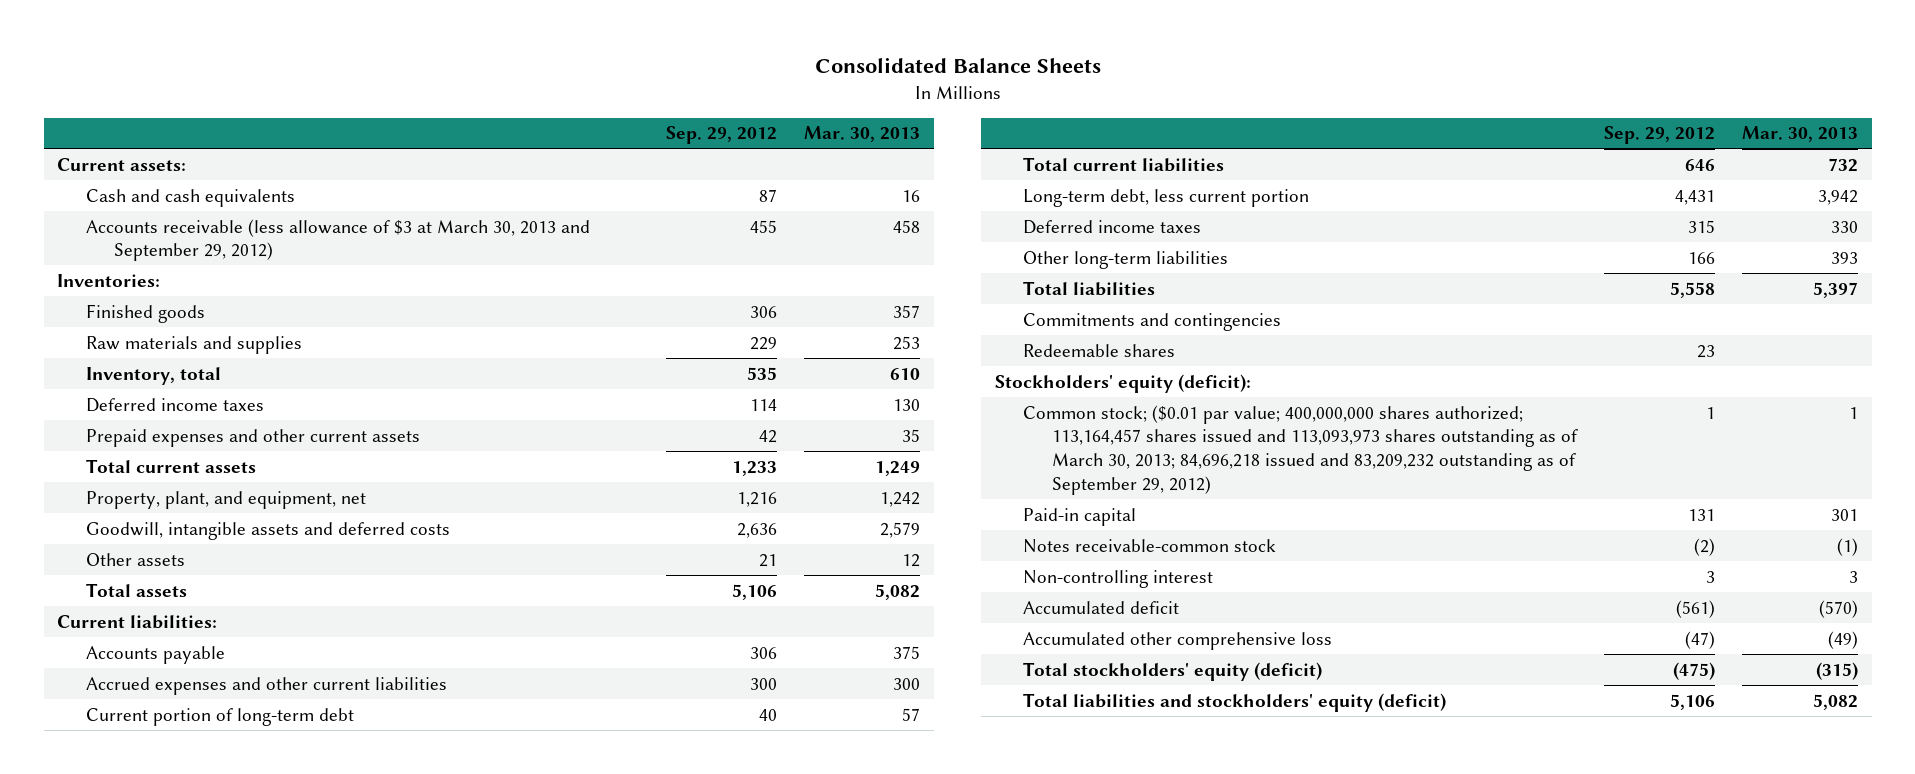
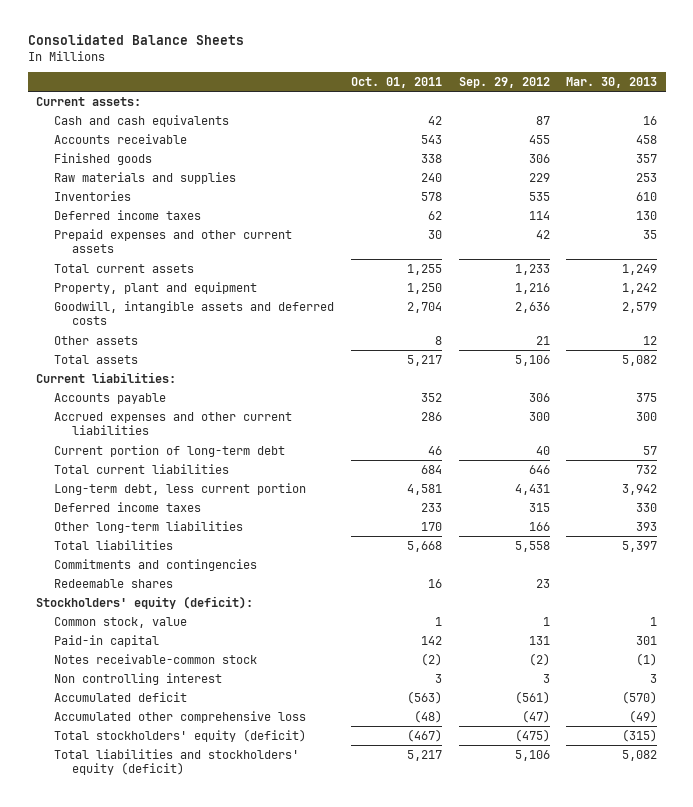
- | Sep. 29, 2012 | Mar. 30, 2013
+ | Oct. 01, 2011 | Sep. 29, 2012 | Mar. 30, 2013
- Accounts receivable (less allowance of $3 at March 30, 2013 and September 29, 2012) | 455 | 458
- Inventories:
+ Accounts receivable | 543 | 455 | 458
- Inventory, total | 535 | 610
+ Inventories | 578 | 535 | 610
- Property, plant, and equipment, net | 1,216 | 1,242
+ Property, plant and equipment | 1,250 | 1,216 | 1,242
- Common stock; ($0.01 par value; 400,000,000 shares authorized; 113,164,457 shares issued and 113,093,973 shares outstanding as of March 30, 2013; 84,696,218 issued and 83,209,232 outstanding as of September 29, 2012) | 1 | 1
+ Common stock, value | 1 | 1 | 1
- Non-controlling interest | 3 | 3
+ Non controlling interest | 3 | 3 | 3

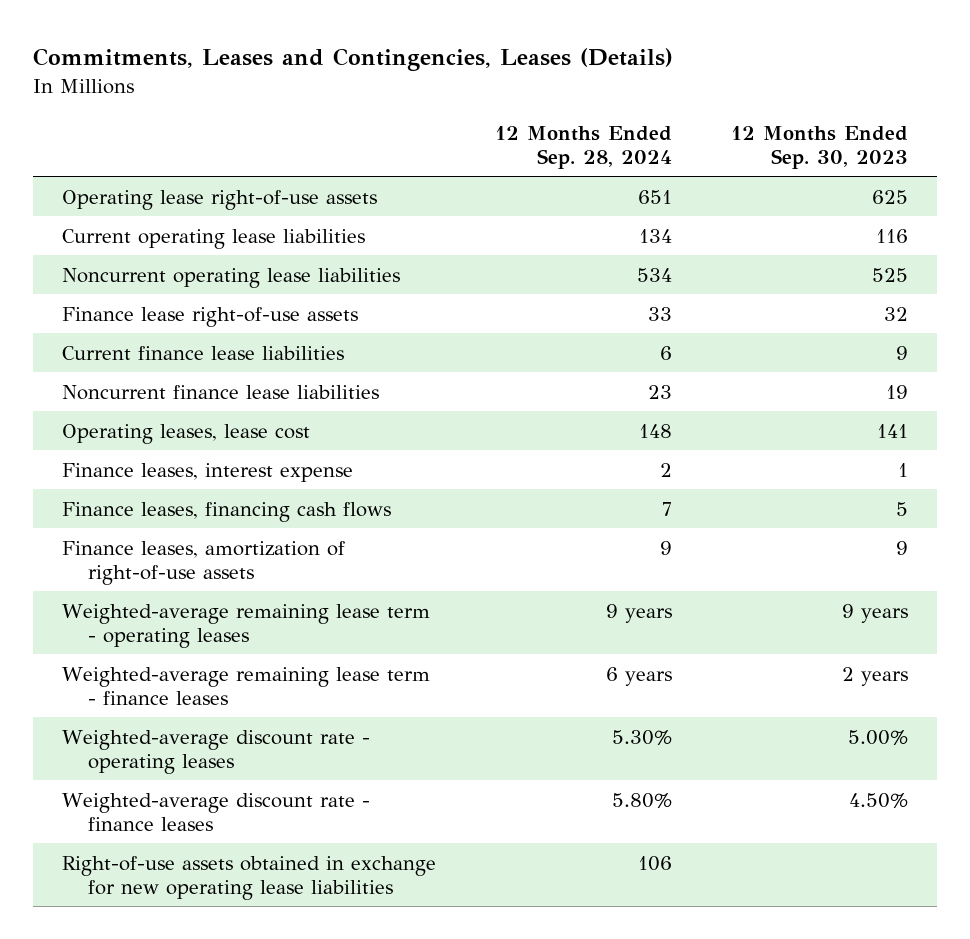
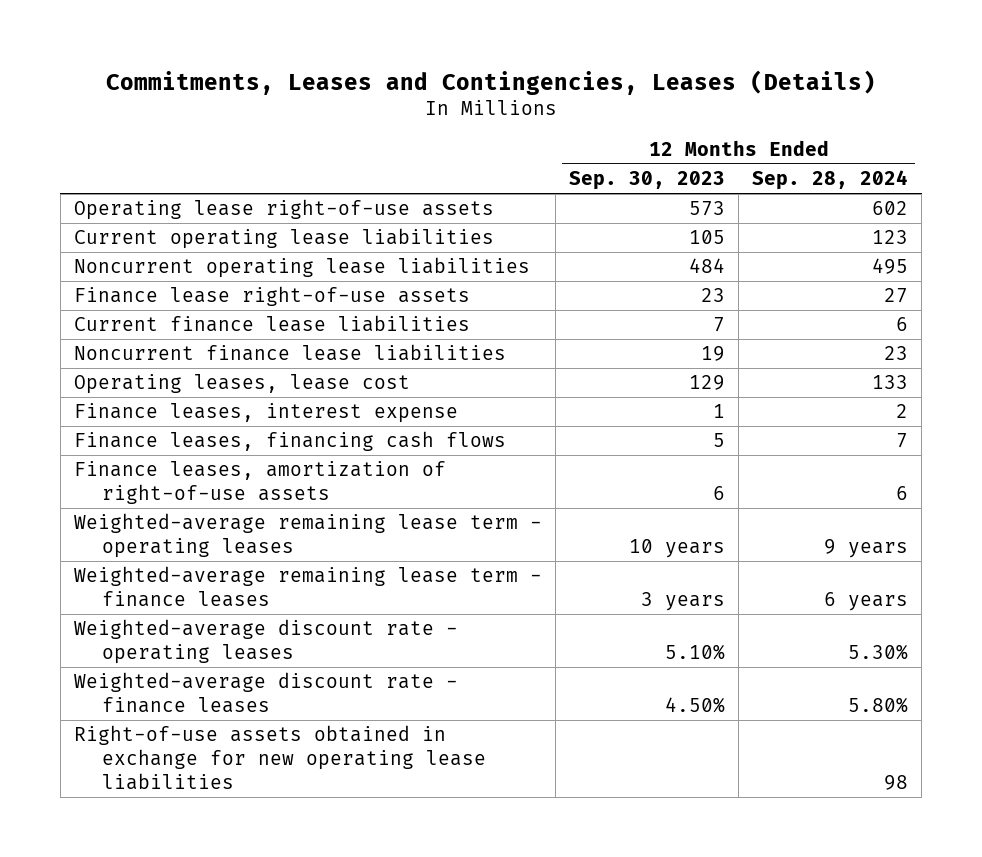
- | 12 Months Ended Sep. 28, 2024 | 12 Months Ended Sep. 30, 2023
+ | 12 Months Ended Sep. 30, 2023 | 12 Months Ended Sep. 28, 2024
- Operating lease right-of-use assets | 651 | 625
- Current operating lease liabilities | 134 | 116
- Noncurrent operating lease liabilities | 534 | 525
- Finance lease right-of-use assets | 33 | 32
- Current finance lease liabilities | 6 | 9
+ Operating lease right-of-use assets | 573 | 602
+ Current operating lease liabilities | 105 | 123
+ Noncurrent operating lease liabilities | 484 | 495
+ Finance lease right-of-use assets | 23 | 27
+ Current finance lease liabilities | 7 | 6
- Operating leases, lease cost | 148 | 141
+ Operating leases, lease cost | 129 | 133
- Finance leases, amortization of right-of-use assets | 9 | 9
- Weighted-average remaining lease term - operating leases | 9 years | 9 years
- Weighted-average remaining lease term - finance leases | 6 years | 2 years
- Weighted-average discount rate - operating leases | 5.30% | 5.00%
+ Finance leases, amortization of right-of-use assets | 6 | 6
+ Weighted-average remaining lease term - operating leases | 10 years | 9 years
+ Weighted-average remaining lease term - finance leases | 3 years | 6 years
+ Weighted-average discount rate - operating leases | 5.10% | 5.30%
- Right-of-use assets obtained in exchange for new operating lease liabilities | 106 |
+ Right-of-use assets obtained in exchange for new operating lease liabilities | | 98

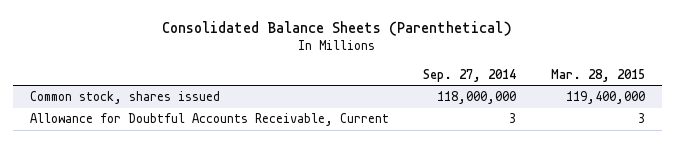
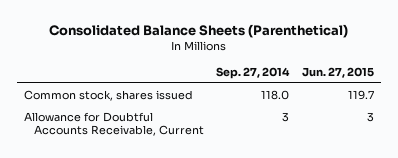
- | Sep. 27, 2014 | Mar. 28, 2015
+ | Sep. 27, 2014 | Jun. 27, 2015
- Common stock, shares issued | 118,000,000 | 119,400,000
+ Common stock, shares issued | 118.0 | 119.7

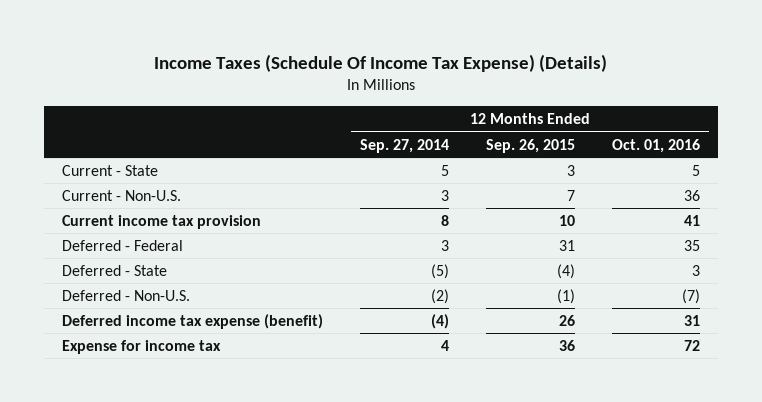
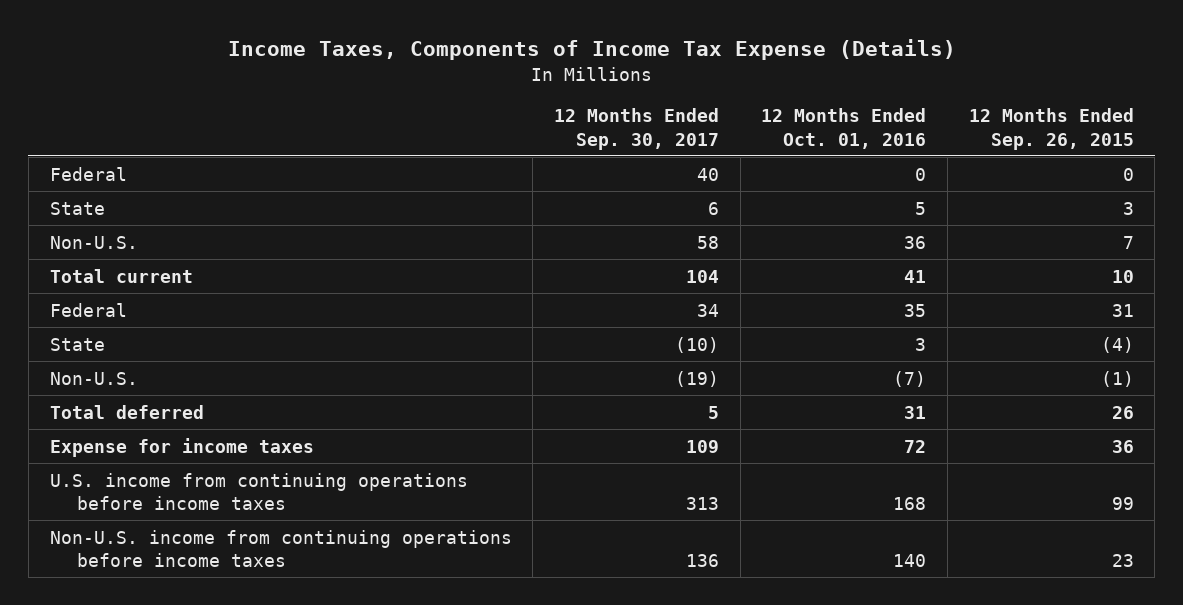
- Income Taxes (Schedule Of Income Tax Expense) (Details)
+ Income Taxes, Components of Income Tax Expense (Details)
- | 12 Months Ended Sep. 27, 2014 | 12 Months Ended Sep. 26, 2015 | 12 Months Ended Oct. 01, 2016
+ | 12 Months Ended Sep. 30, 2017 | 12 Months Ended Oct. 01, 2016 | 12 Months Ended Sep. 26, 2015
- Current - State | 5 | 3 | 5
- Current - Non-U.S. | 3 | 7 | 36
- Current income tax provision | 8 | 10 | 41
- Deferred - Federal | 3 | 31 | 35
- Deferred - State | (5) | (4) | 3
- Deferred - Non-U.S. | (2) | (1) | (7)
- Deferred income tax expense (benefit) | (4) | 26 | 31
- Expense for income tax | 4 | 36 | 72
+ Federal | 40 | 0 | 0
+ State | 6 | 5 | 3
+ Non-U.S. | 58 | 36 | 7
+ Total current | 104 | 41 | 10
+ Federal | 34 | 35 | 31
+ State | (10) | 3 | (4)
+ Non-U.S. | (19) | (7) | (1)
+ Total deferred | 5 | 31 | 26
+ Expense for income taxes | 109 | 72 | 36
+ U.S. income from continuing operations before income taxes | 313 | 168 | 99
+ Non-U.S. income from continuing operations before income taxes | 136 | 140 | 23

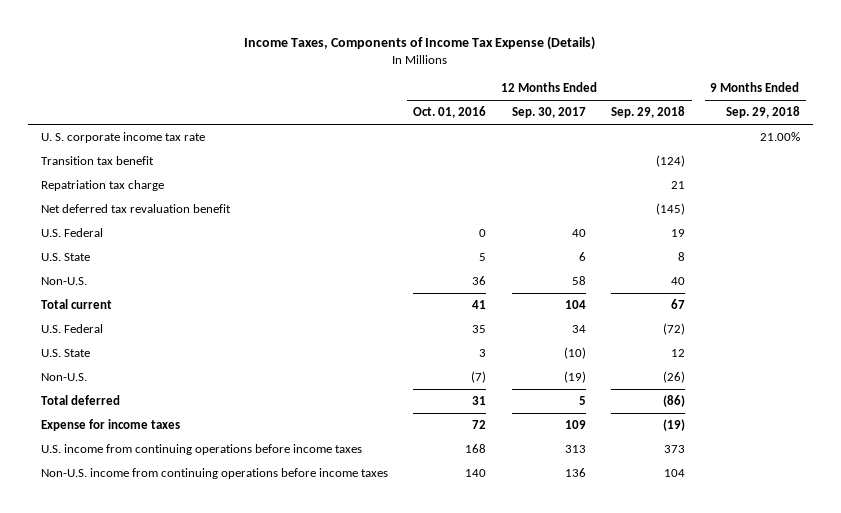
- | 12 Months Ended Sep. 30, 2017 | 12 Months Ended Oct. 01, 2016 | 12 Months Ended Sep. 26, 2015
+ | 12 Months Ended Oct. 01, 2016 | 12 Months Ended Sep. 30, 2017 | 12 Months Ended Sep. 29, 2018 | 9 Months Ended Sep. 29, 2018
- Federal | 40 | 0 | 0
- State | 6 | 5 | 3
+ U. S. corporate income tax rate | | | | 21.00%
+ Transition tax benefit | | | (124) |
+ Repatriation tax charge | | | 21 |
+ Net deferred tax revaluation benefit | | | (145) |
+ U.S. Federal | 0 | 40 | 19 |
+ U.S. State | 5 | 6 | 8 |
- Federal | 34 | 35 | 31
- State | (10) | 3 | (4)
+ U.S. Federal | 35 | 34 | (72) |
+ U.S. State | 3 | (10) | 12 |

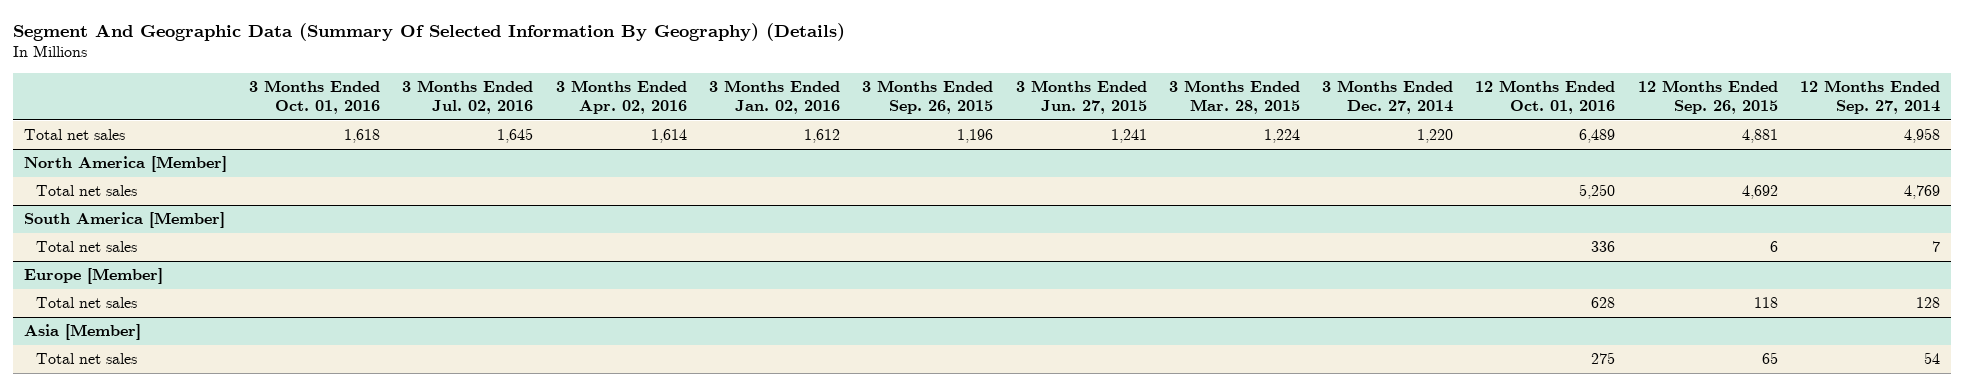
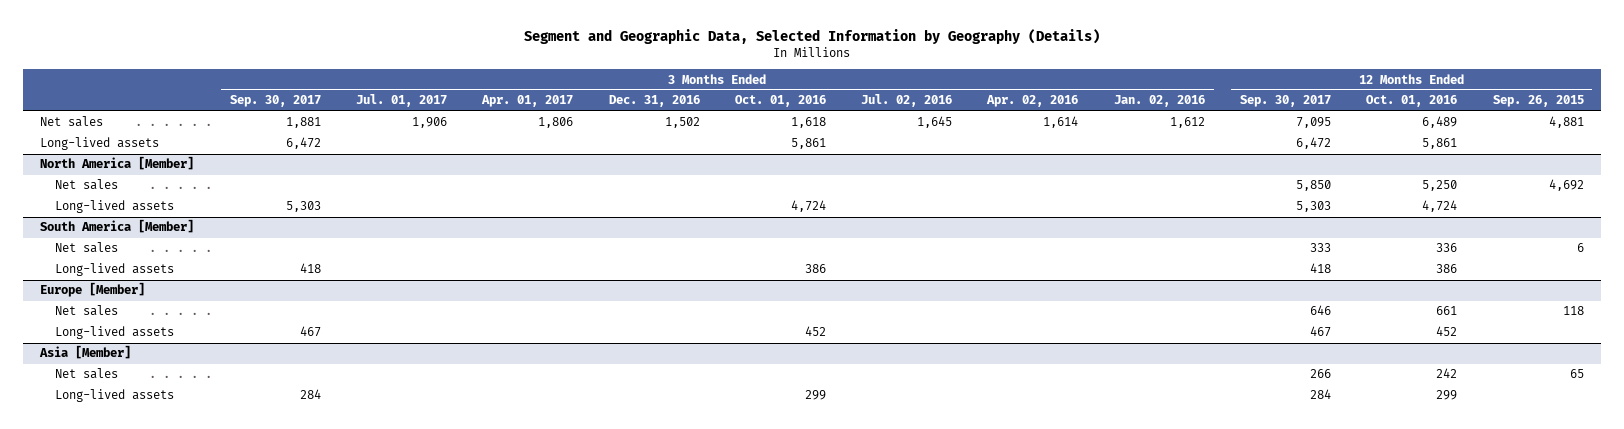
- Segment And Geographic Data (Summary Of Selected Information By Geography) (Details)
+ Segment and Geographic Data, Selected Information by Geography (Details)
- | 3 Months Ended Oct. 01, 2016 | 3 Months Ended Jul. 02, 2016 | 3 Months Ended Apr. 02, 2016 | 3 Months Ended Jan. 02, 2016 | 3 Months Ended Sep. 26, 2015 | 3 Months Ended Jun. 27, 2015 | 3 Months Ended Mar. 28, 2015 | 3 Months Ended Dec. 27, 2014 | 12 Months Ended Oct. 01, 2016 | 12 Months Ended Sep. 26, 2015 | 12 Months Ended Sep. 27, 2014
+ | 3 Months Ended Sep. 30, 2017 | 3 Months Ended Jul. 01, 2017 | 3 Months Ended Apr. 01, 2017 | 3 Months Ended Dec. 31, 2016 | 3 Months Ended Oct. 01, 2016 | 3 Months Ended Jul. 02, 2016 | 3 Months Ended Apr. 02, 2016 | 3 Months Ended Jan. 02, 2016 | 12 Months Ended Sep. 30, 2017 | 12 Months Ended Oct. 01, 2016 | 12 Months Ended Sep. 26, 2015
- Total net sales | 1,618 | 1,645 | 1,614 | 1,612 | 1,196 | 1,241 | 1,224 | 1,220 | 6,489 | 4,881 | 4,958
+ Net sales | 1,881 | 1,906 | 1,806 | 1,502 | 1,618 | 1,645 | 1,614 | 1,612 | 7,095 | 6,489 | 4,881
+ Long-lived assets | 6,472 | | | | 5,861 | | | | 6,472 | 5,861 |
@ North America [Member]
- Total net sales | | | | | | | | | 5,250 | 4,692 | 4,769
+ Net sales | | | | | | | | | 5,850 | 5,250 | 4,692
+ Long-lived assets | 5,303 | | | | 4,724 | | | | 5,303 | 4,724 |
@ South America [Member]
- Total net sales | | | | | | | | | 336 | 6 | 7
+ Net sales | | | | | | | | | 333 | 336 | 6
+ Long-lived assets | 418 | | | | 386 | | | | 418 | 386 |
@ Europe [Member]
- Total net sales | | | | | | | | | 628 | 118 | 128
+ Net sales | | | | | | | | | 646 | 661 | 118
+ Long-lived assets | 467 | | | | 452 | | | | 467 | 452 |
@ Asia [Member]
- Total net sales | | | | | | | | | 275 | 65 | 54
+ Net sales | | | | | | | | | 266 | 242 | 65
+ Long-lived assets | 284 | | | | 299 | | | | 284 | 299 |

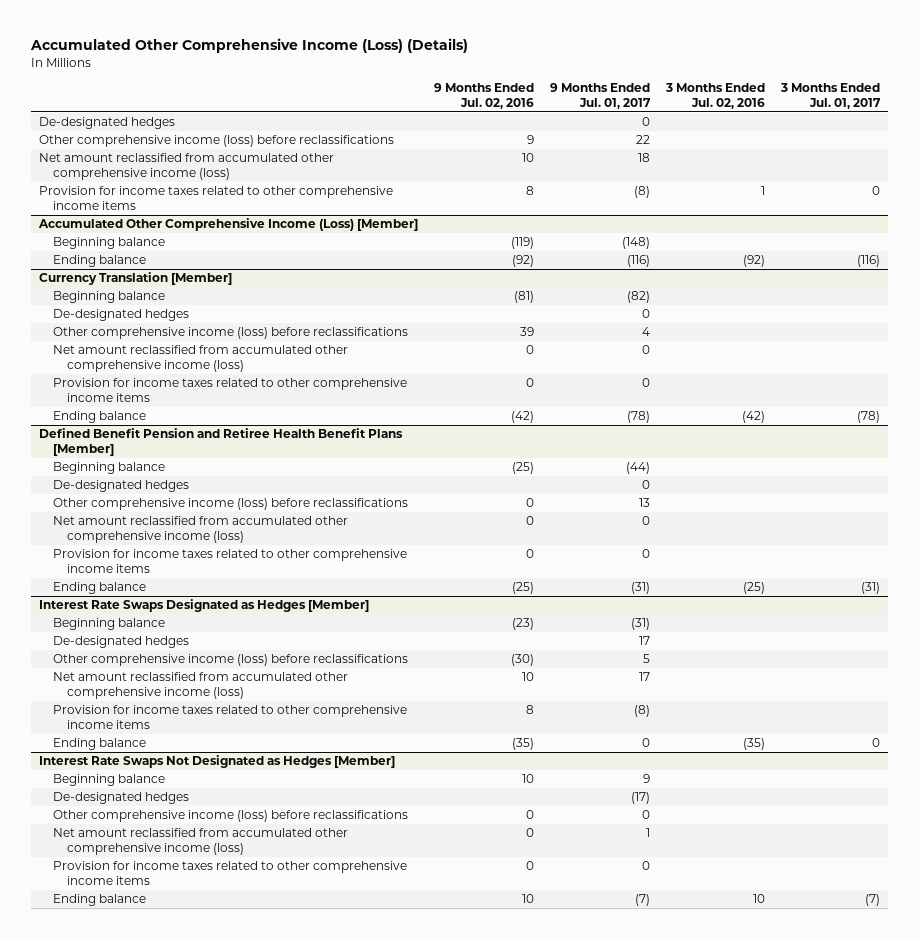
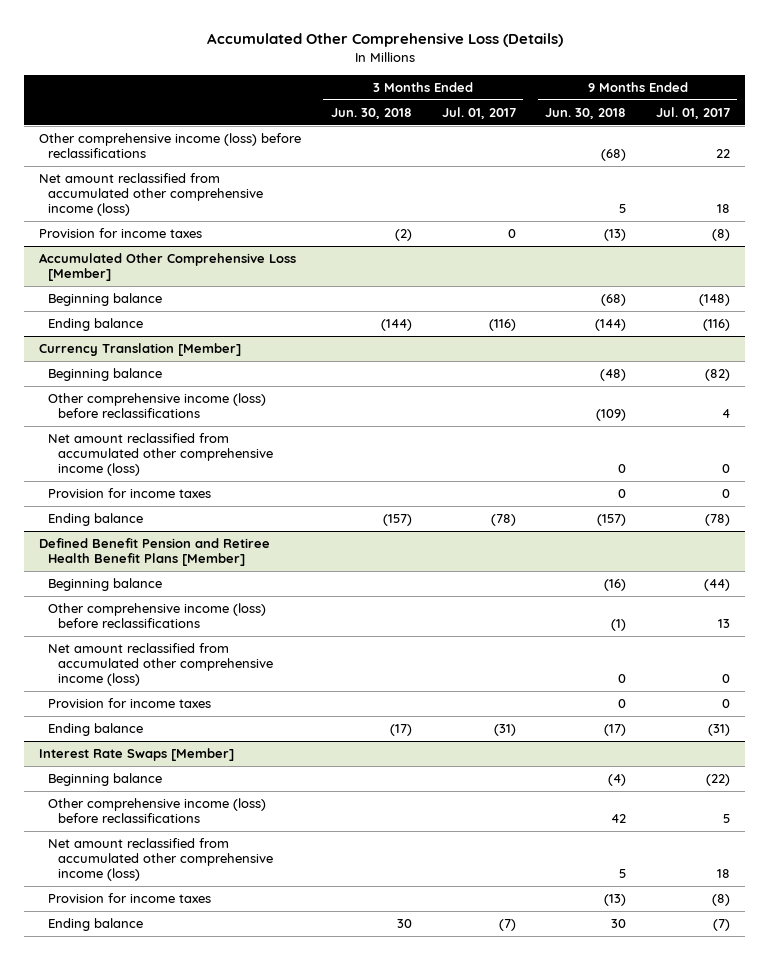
- Accumulated Other Comprehensive Income (Loss) (Details)
+ Accumulated Other Comprehensive Loss (Details)
- | 9 Months Ended Jul. 02, 2016 | 9 Months Ended Jul. 01, 2017 | 3 Months Ended Jul. 02, 2016 | 3 Months Ended Jul. 01, 2017
+ | 3 Months Ended Jun. 30, 2018 | 3 Months Ended Jul. 01, 2017 | 9 Months Ended Jun. 30, 2018 | 9 Months Ended Jul. 01, 2017
- De-designated hedges | | 0 | |
- Provision for income taxes related to other comprehensive income items | 8 | (8) | 1 | 0
- Accumulated Other Comprehensive Income (Loss) [Member]
+ Provision for income taxes | (2) | 0 | (13) | (8)
+ Accumulated Other Comprehensive Loss [Member]
@ Currency Translation [Member]
- De-designated hedges | | 0 | |
- Provision for income taxes related to other comprehensive income items | 0 | 0 | |
+ Provision for income taxes | | | 0 | 0
@ Defined Benefit Pension and Retiree Health Benefit Plans [Member]
- De-designated hedges | | 0 | |
- Provision for income taxes related to other comprehensive income items | 0 | 0 | |
+ Provision for income taxes | | | 0 | 0
- Interest Rate Swaps Designated as Hedges [Member]
- Beginning balance | (23) | (31) | |
- De-designated hedges | | 17 | |
+ Interest Rate Swaps [Member]
+ Beginning balance | | | (4) | (22)
- Net amount reclassified from accumulated other comprehensive income (loss) | 10 | 17 | |
- Provision for income taxes related to other comprehensive income items | 8 | (8) | |
- Ending balance | (35) | 0 | (35) | 0
- Interest Rate Swaps Not Designated as Hedges [Member]
- Beginning balance | 10 | 9 | |
- De-designated hedges | | (17) | |
- Other comprehensive income (loss) before reclassifications | 0 | 0 | |
- Net amount reclassified from accumulated other comprehensive income (loss) | 0 | 1 | |
- Provision for income taxes related to other comprehensive income items | 0 | 0 | |
+ Net amount reclassified from accumulated other comprehensive income (loss) | | | 5 | 18
+ Provision for income taxes | | | (13) | (8)

